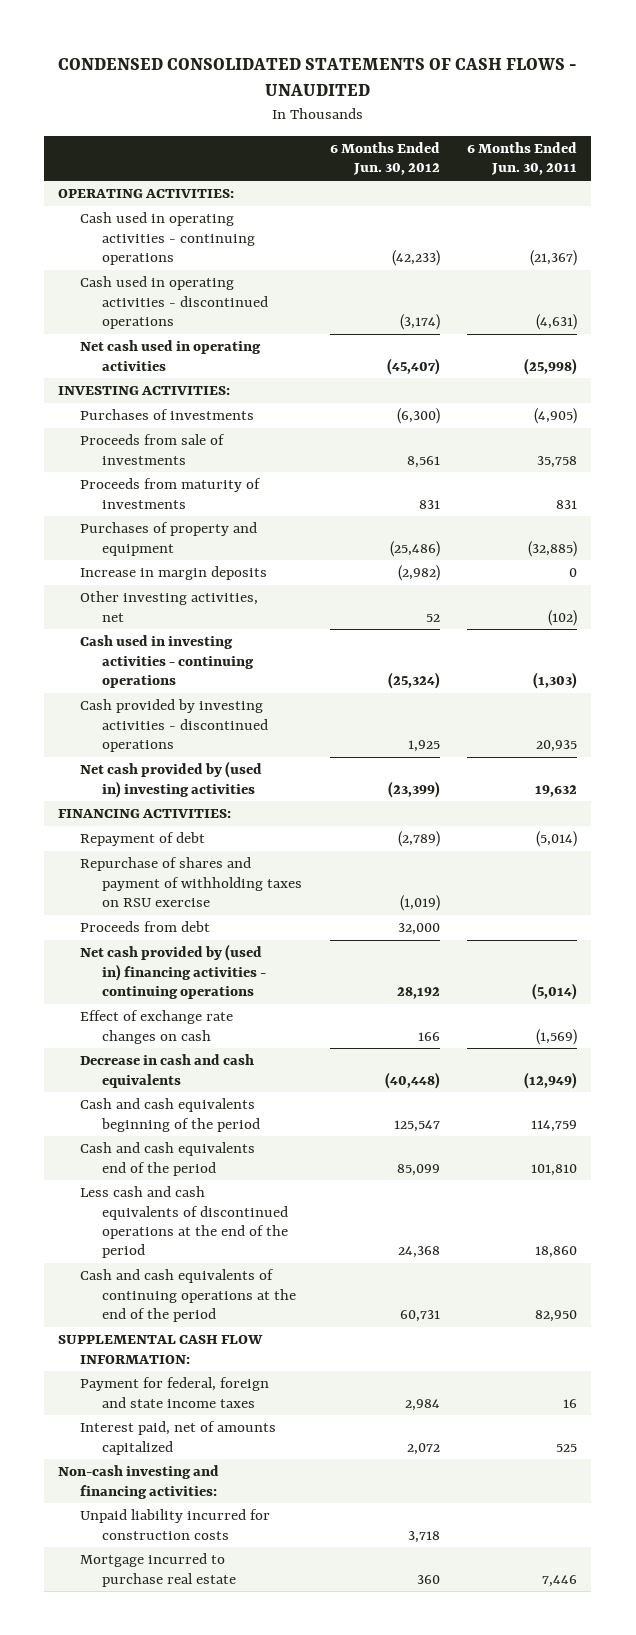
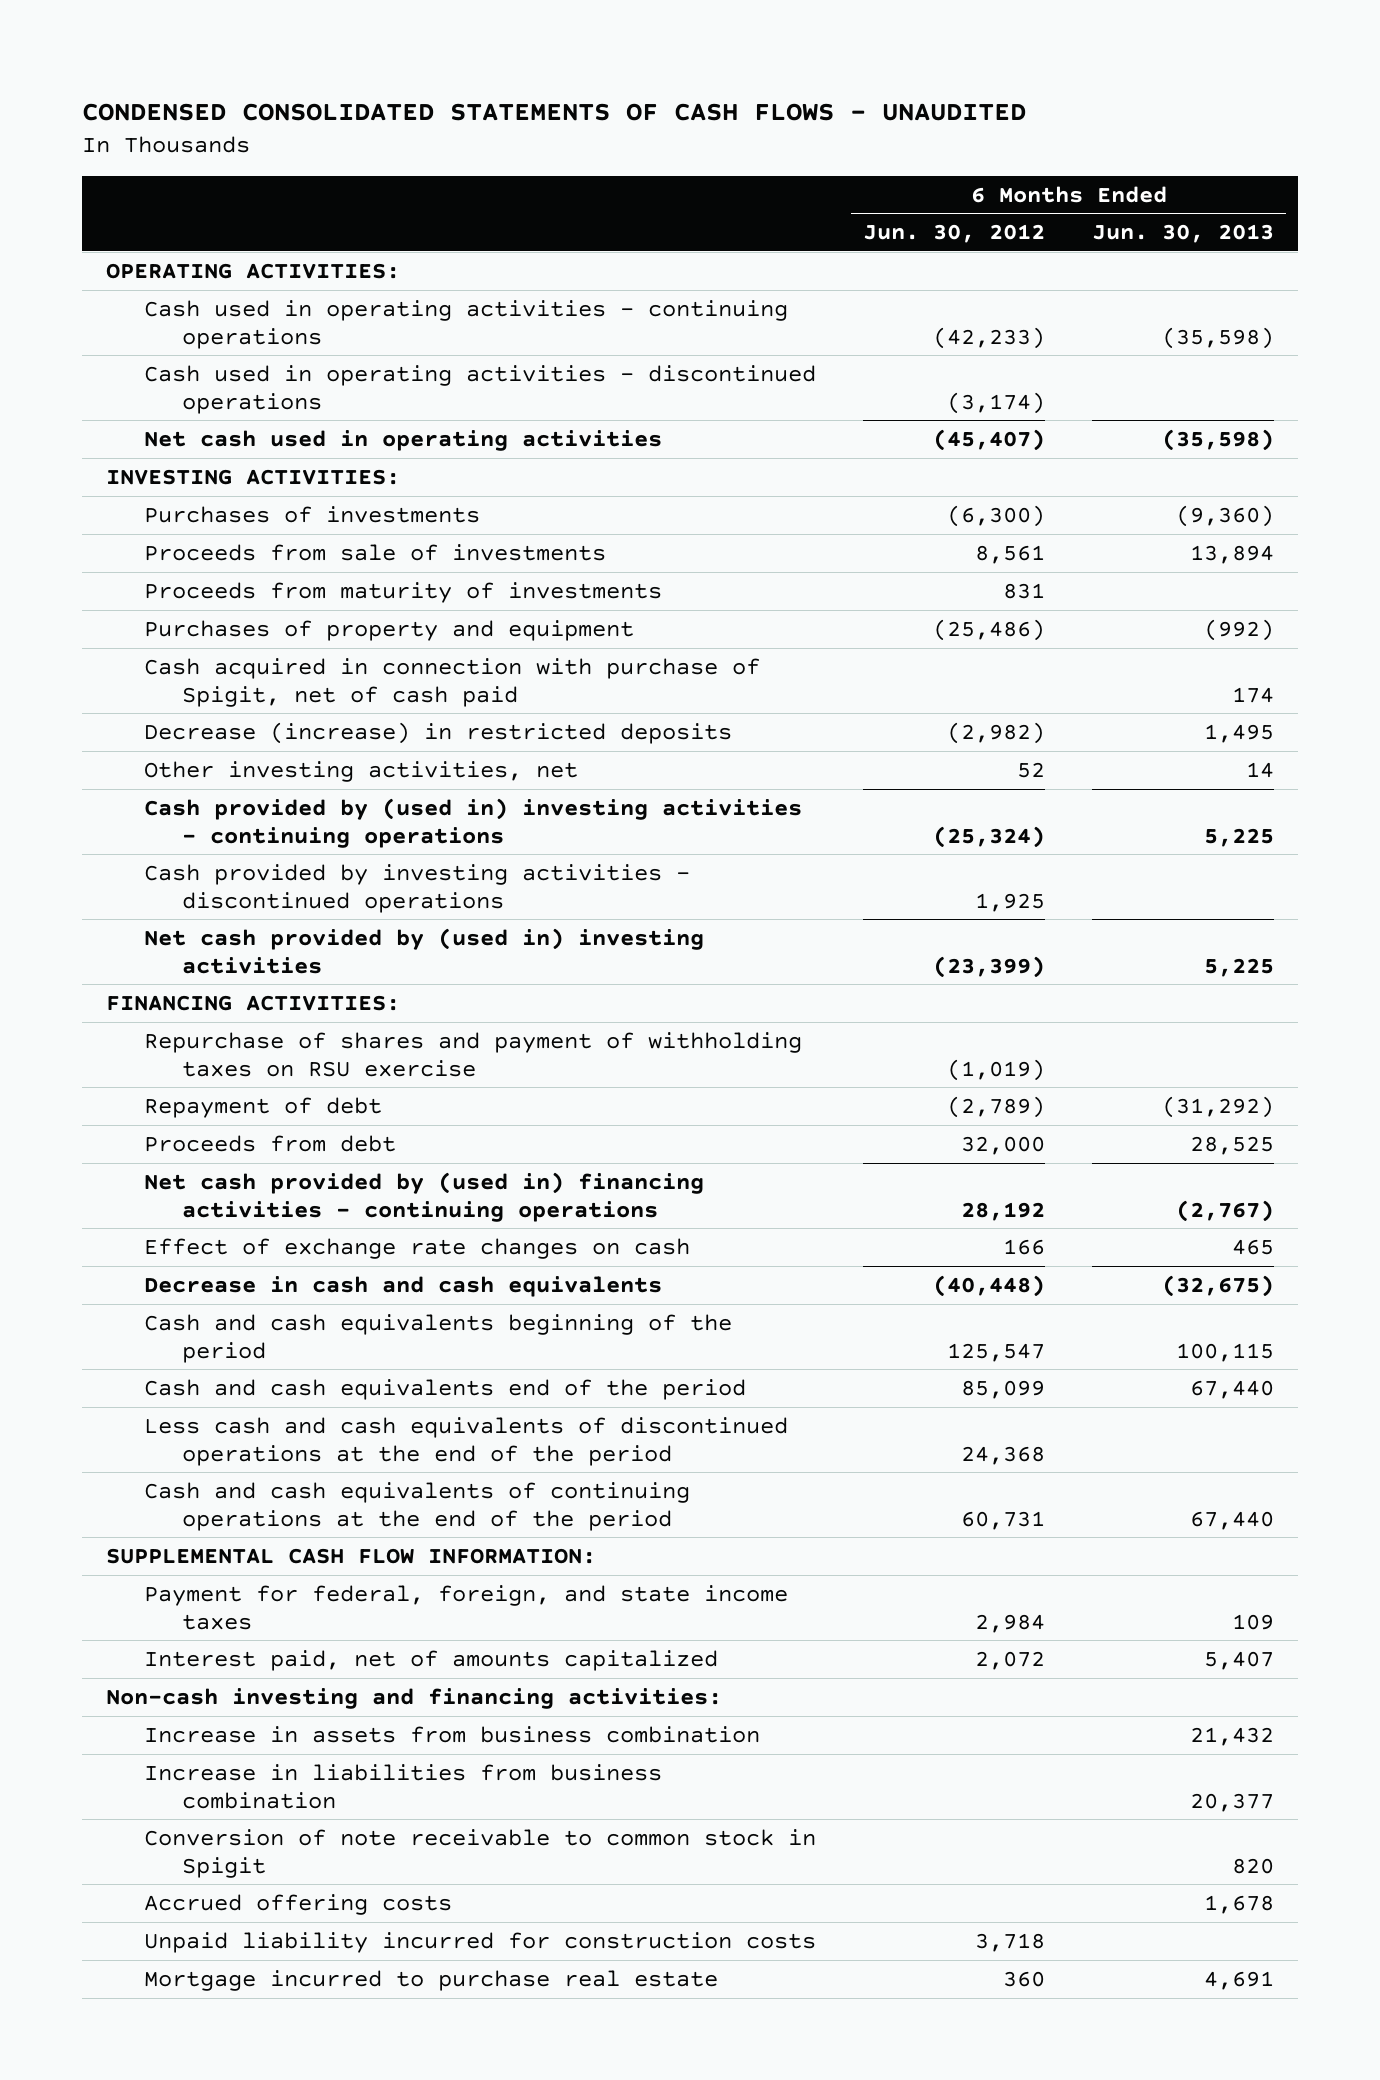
- | 6 Months Ended Jun. 30, 2012 | 6 Months Ended Jun. 30, 2011
+ | 6 Months Ended Jun. 30, 2012 | 6 Months Ended Jun. 30, 2013
- Increase in margin deposits | (2,982) | 0
+ Cash acquired in connection with purchase of Spigit, net of cash paid | | 174
+ Decrease (increase) in restricted deposits | (2,982) | 1,495
- Cash used in investing activities - continuing operations | (25,324) | (1,303)
+ Cash provided by (used in) investing activities - continuing operations | (25,324) | 5,225
moved down: Repayment of debt | (2,789) | (31,292)
- Payment for federal, foreign and state income taxes | 2,984 | 16
+ Payment for federal, foreign, and state income taxes | 2,984 | 109
+ Increase in assets from business combination | | 21,432
+ Increase in liabilities from business combination | | 20,377
+ Conversion of note receivable to common stock in Spigit | | 820
+ Accrued offering costs | | 1,678

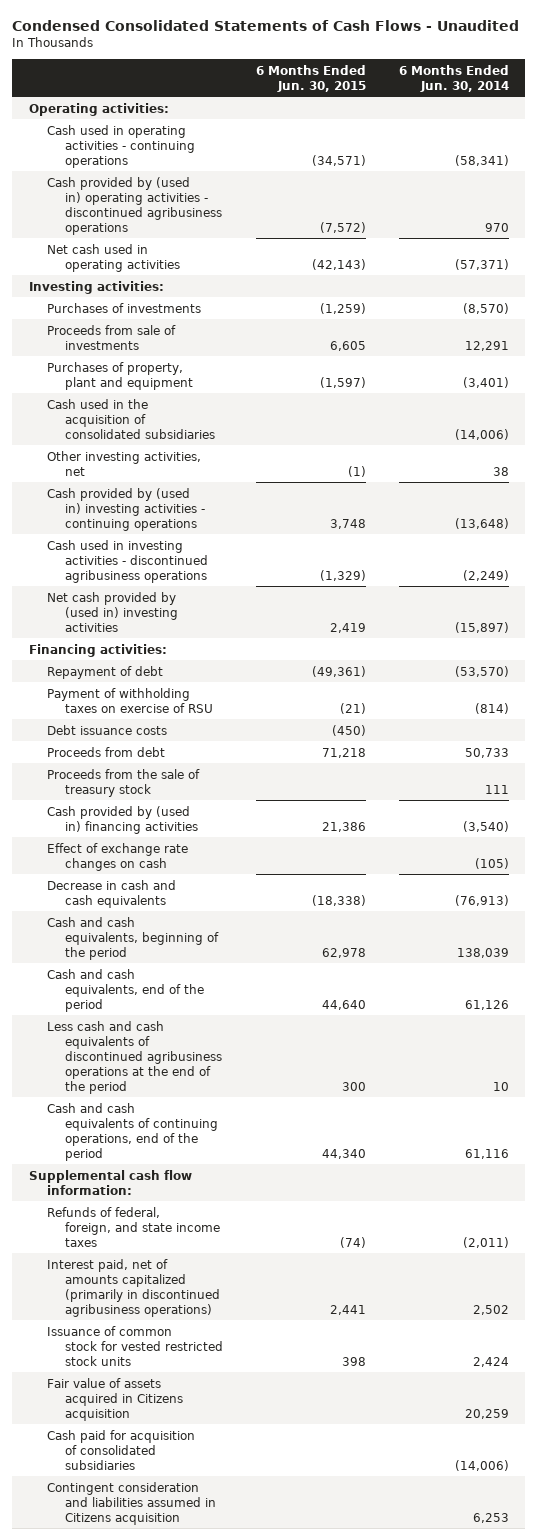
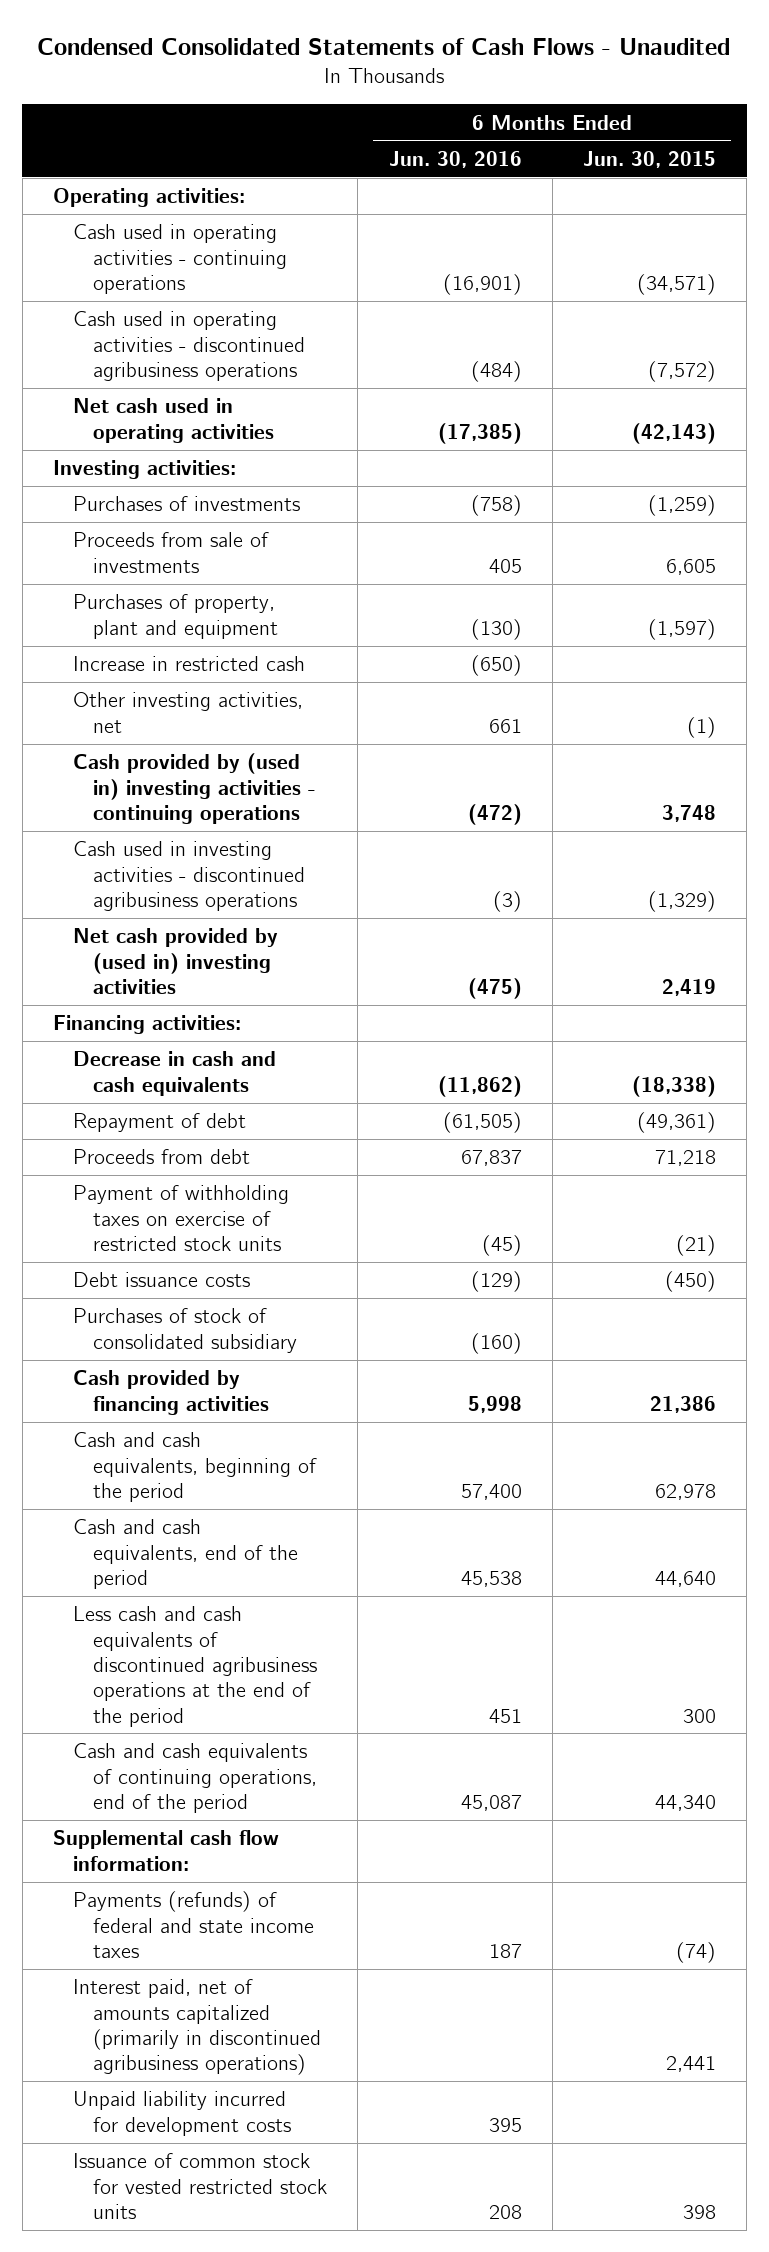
- | 6 Months Ended Jun. 30, 2015 | 6 Months Ended Jun. 30, 2014
+ | 6 Months Ended Jun. 30, 2016 | 6 Months Ended Jun. 30, 2015
- Cash provided by (used in) operating activities - discontinued agribusiness operations | (7,572) | 970
+ Cash used in operating activities - discontinued agribusiness operations | (484) | (7,572)
- Cash used in the acquisition of consolidated subsidiaries | | (14,006)
+ Increase in restricted cash | (650) |
moved up: Decrease in cash and cash equivalents | (11,862) | (18,338)
- Payment of withholding taxes on exercise of RSU | (21) | (814)
- Proceeds from the sale of treasury stock | | 111
- Cash provided by (used in) financing activities | 21,386 | (3,540)
- Effect of exchange rate changes on cash | | (105)
+ Payment of withholding taxes on exercise of restricted stock units | (45) | (21)
moved down: Debt issuance costs | (129) | (450)
+ Purchases of stock of consolidated subsidiary | (160) |
+ Cash provided by financing activities | 5,998 | 21,386
- Refunds of federal, foreign, and state income taxes | (74) | (2,011)
+ Payments (refunds) of federal and state income taxes | 187 | (74)
+ Unpaid liability incurred for development costs | 395 |
- Fair value of assets acquired in Citizens acquisition | | 20,259
- Cash paid for acquisition of consolidated subsidiaries | | (14,006)
- Contingent consideration and liabilities assumed in Citizens acquisition | | 6,253

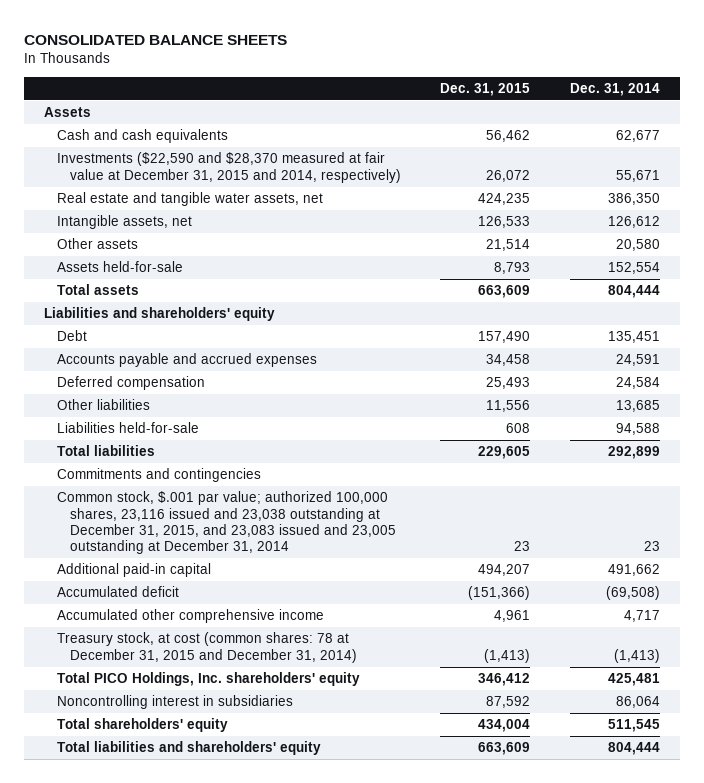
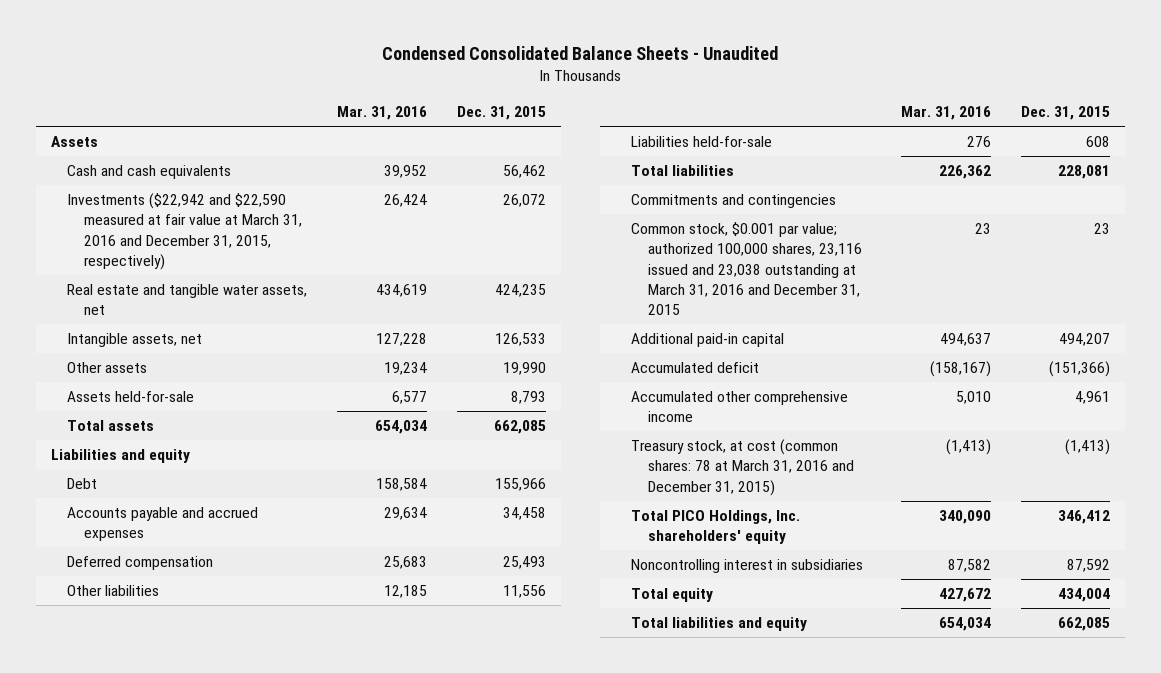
- CONSOLIDATED BALANCE SHEETS
+ Condensed Consolidated Balance Sheets - Unaudited
- | Dec. 31, 2015 | Dec. 31, 2014
+ | Mar. 31, 2016 | Dec. 31, 2015
- Investments ($22,590 and $28,370 measured at fair value at December 31, 2015 and 2014, respectively) | 26,072 | 55,671
+ Investments ($22,942 and $22,590 measured at fair value at March 31, 2016 and December 31, 2015, respectively) | 26,424 | 26,072
- Other assets | 21,514 | 20,580
+ Other assets | 19,234 | 19,990
- Total assets | 663,609 | 804,444
- Liabilities and shareholders' equity
- Debt | 157,490 | 135,451
+ Total assets | 654,034 | 662,085
+ Liabilities and equity
+ Debt | 158,584 | 155,966
- Total liabilities | 229,605 | 292,899
+ Total liabilities | 226,362 | 228,081
- Common stock, $.001 par value; authorized 100,000 shares, 23,116 issued and 23,038 outstanding at December 31, 2015, and 23,083 issued and 23,005 outstanding at December 31, 2014 | 23 | 23
+ Common stock, $0.001 par value; authorized 100,000 shares, 23,116 issued and 23,038 outstanding at March 31, 2016 and December 31, 2015 | 23 | 23
- Treasury stock, at cost (common shares: 78 at December 31, 2015 and December 31, 2014) | (1,413) | (1,413)
+ Treasury stock, at cost (common shares: 78 at March 31, 2016 and December 31, 2015) | (1,413) | (1,413)
- Total shareholders' equity | 434,004 | 511,545
- Total liabilities and shareholders' equity | 663,609 | 804,444
+ Total equity | 427,672 | 434,004
+ Total liabilities and equity | 654,034 | 662,085

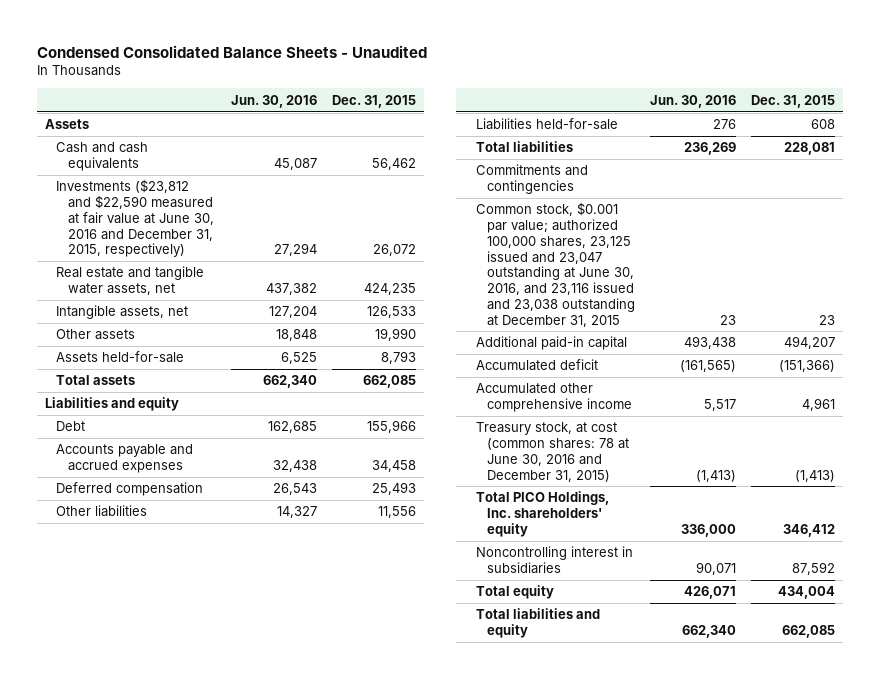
- | Mar. 31, 2016 | Dec. 31, 2015
+ | Jun. 30, 2016 | Dec. 31, 2015
- Investments ($22,942 and $22,590 measured at fair value at March 31, 2016 and December 31, 2015, respectively) | 26,424 | 26,072
+ Investments ($23,812 and $22,590 measured at fair value at June 30, 2016 and December 31, 2015, respectively) | 27,294 | 26,072
- Common stock, $0.001 par value; authorized 100,000 shares, 23,116 issued and 23,038 outstanding at March 31, 2016 and December 31, 2015 | 23 | 23
+ Common stock, $0.001 par value; authorized 100,000 shares, 23,125 issued and 23,047 outstanding at June 30, 2016, and 23,116 issued and 23,038 outstanding at December 31, 2015 | 23 | 23
- Treasury stock, at cost (common shares: 78 at March 31, 2016 and December 31, 2015) | (1,413) | (1,413)
+ Treasury stock, at cost (common shares: 78 at June 30, 2016 and December 31, 2015) | (1,413) | (1,413)

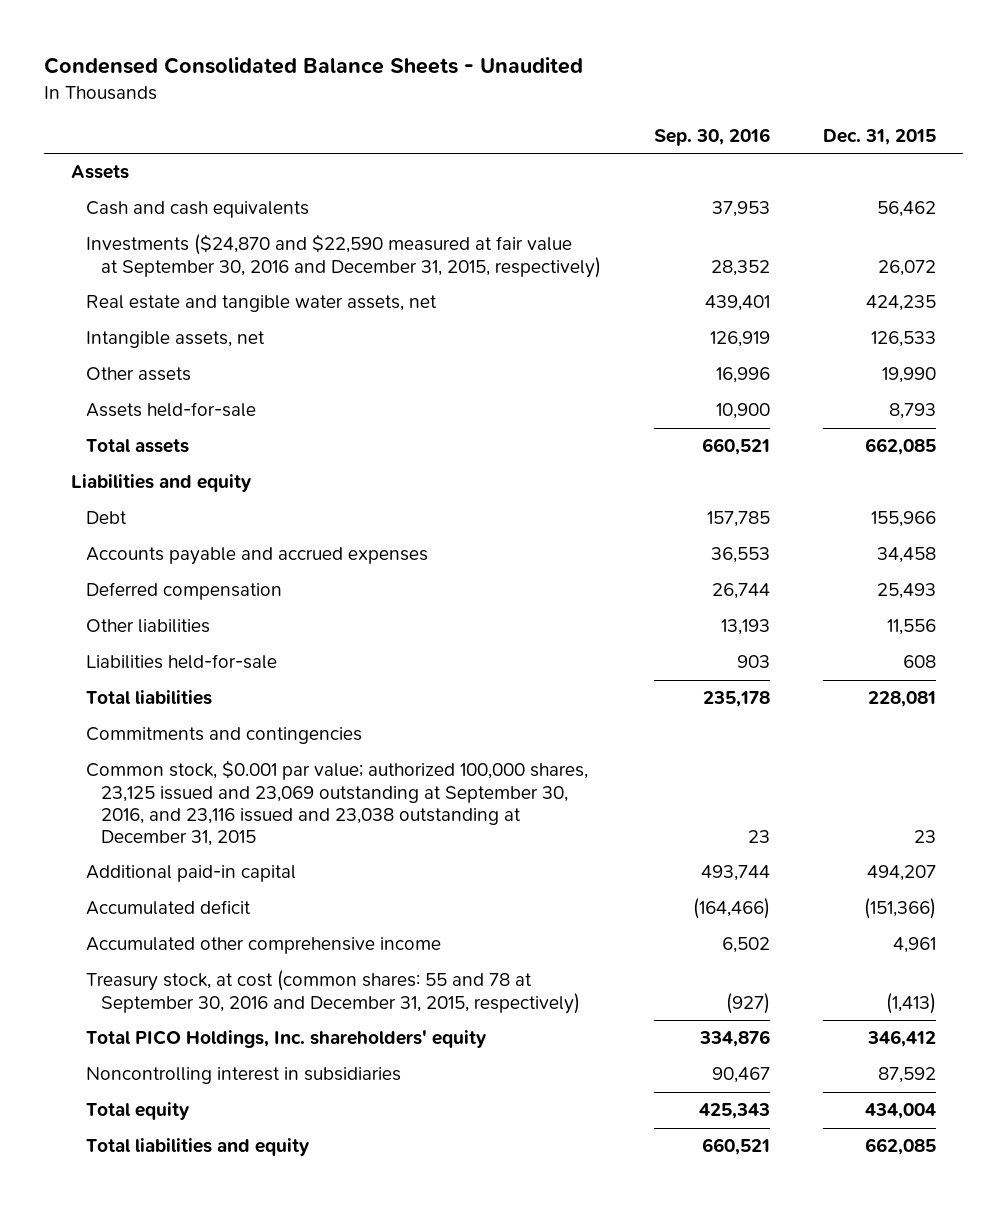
- | Jun. 30, 2016 | Dec. 31, 2015
+ | Sep. 30, 2016 | Dec. 31, 2015
- Investments ($23,812 and $22,590 measured at fair value at June 30, 2016 and December 31, 2015, respectively) | 27,294 | 26,072
+ Investments ($24,870 and $22,590 measured at fair value at September 30, 2016 and December 31, 2015, respectively) | 28,352 | 26,072
- Common stock, $0.001 par value; authorized 100,000 shares, 23,125 issued and 23,047 outstanding at June 30, 2016, and 23,116 issued and 23,038 outstanding at December 31, 2015 | 23 | 23
+ Common stock, $0.001 par value; authorized 100,000 shares, 23,125 issued and 23,069 outstanding at September 30, 2016, and 23,116 issued and 23,038 outstanding at December 31, 2015 | 23 | 23
- Treasury stock, at cost (common shares: 78 at June 30, 2016 and December 31, 2015) | (1,413) | (1,413)
+ Treasury stock, at cost (common shares: 55 and 78 at September 30, 2016 and December 31, 2015, respectively) | (927) | (1,413)

